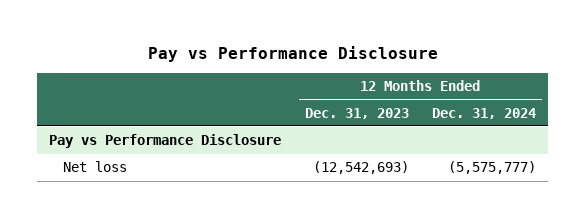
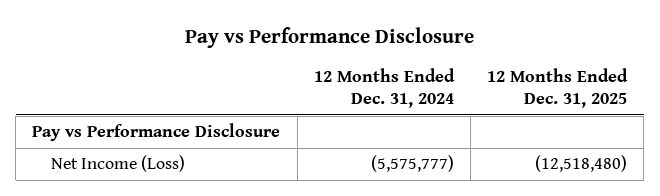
- | 12 Months Ended Dec. 31, 2023 | 12 Months Ended Dec. 31, 2024
+ | 12 Months Ended Dec. 31, 2024 | 12 Months Ended Dec. 31, 2025
- Net loss | (12,542,693) | (5,575,777)
+ Net Income (Loss) | (5,575,777) | (12,518,480)

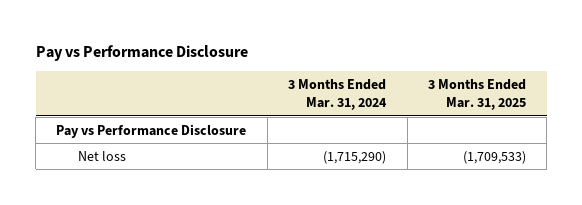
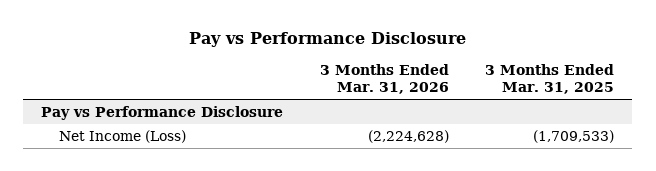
- | 3 Months Ended Mar. 31, 2024 | 3 Months Ended Mar. 31, 2025
+ | 3 Months Ended Mar. 31, 2026 | 3 Months Ended Mar. 31, 2025
- Net loss | (1,715,290) | (1,709,533)
+ Net Income (Loss) | (2,224,628) | (1,709,533)

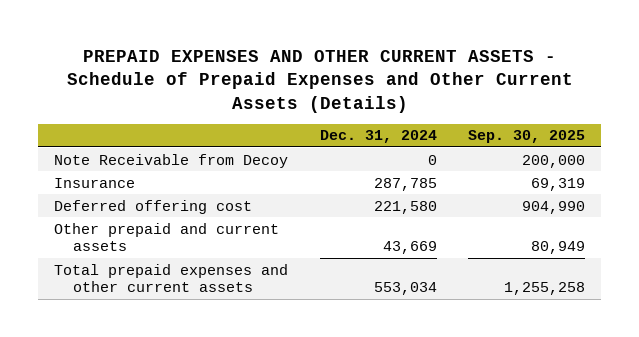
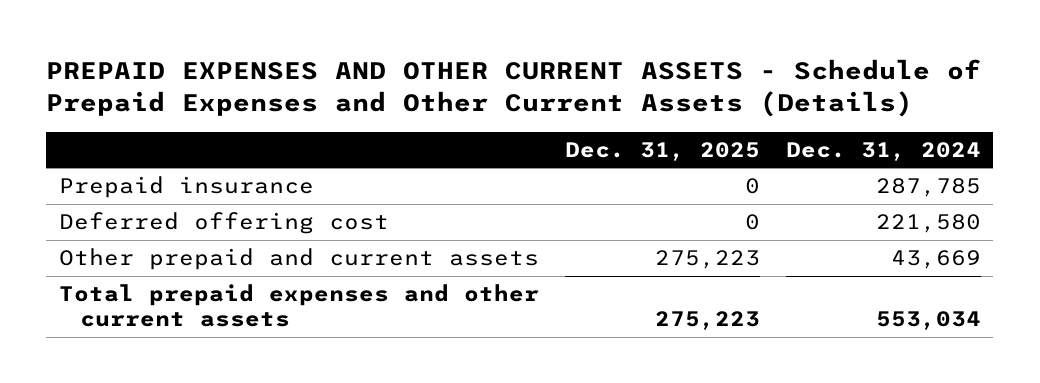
- | Dec. 31, 2024 | Sep. 30, 2025
+ | Dec. 31, 2025 | Dec. 31, 2024
- Note Receivable from Decoy | 0 | 200,000
- Insurance | 287,785 | 69,319
+ Prepaid insurance | 0 | 287,785

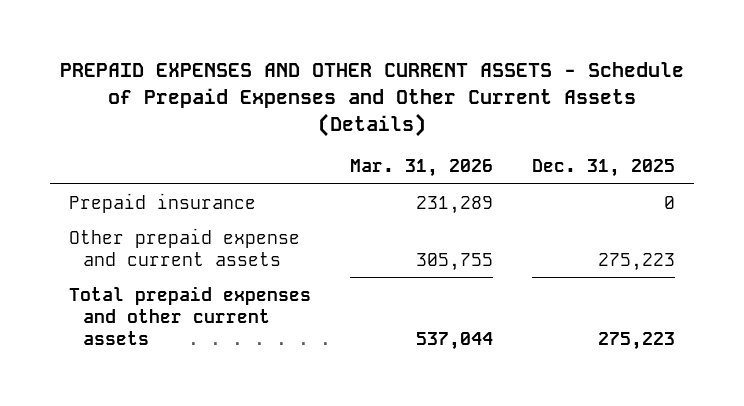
- | Dec. 31, 2025 | Dec. 31, 2024
+ | Mar. 31, 2026 | Dec. 31, 2025
- Deferred offering cost | 0 | 221,580
- Other prepaid and current assets | 275,223 | 43,669
+ Other prepaid expense and current assets | 305,755 | 275,223

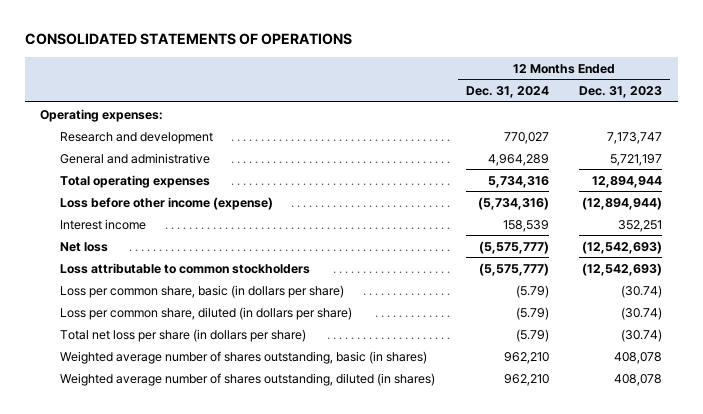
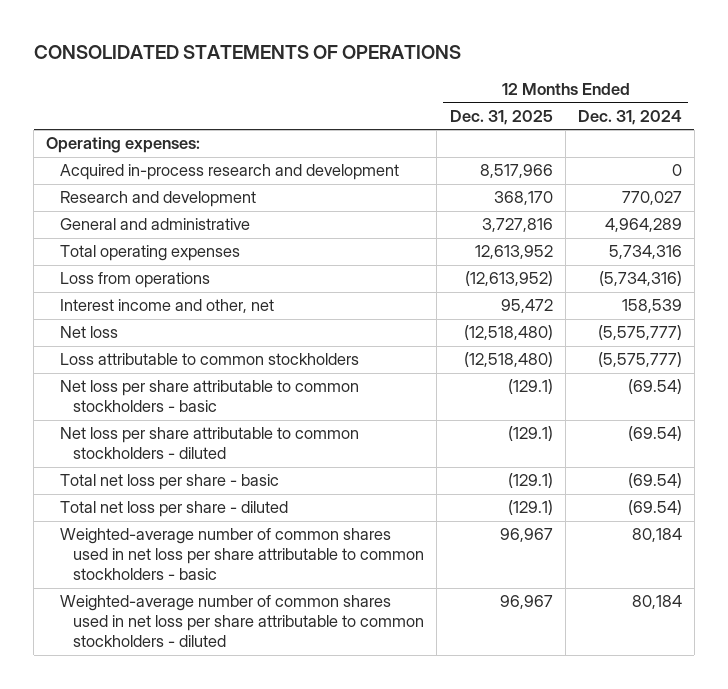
- | 12 Months Ended Dec. 31, 2024 | 12 Months Ended Dec. 31, 2023
+ | 12 Months Ended Dec. 31, 2025 | 12 Months Ended Dec. 31, 2024
+ Acquired in-process research and development | 8,517,966 | 0
- Loss before other income (expense) | (5,734,316) | (12,894,944)
- Interest income | 158,539 | 352,251
+ Loss from operations | (12,613,952) | (5,734,316)
+ Interest income and other, net | 95,472 | 158,539
- Loss per common share, basic (in dollars per share) | (5.79) | (30.74)
- Loss per common share, diluted (in dollars per share) | (5.79) | (30.74)
- Total net loss per share (in dollars per share) | (5.79) | (30.74)
- Weighted average number of shares outstanding, basic (in shares) | 962,210 | 408,078
- Weighted average number of shares outstanding, diluted (in shares) | 962,210 | 408,078
+ Net loss per share attributable to common stockholders - basic | (129.1) | (69.54)
+ Net loss per share attributable to common stockholders - diluted | (129.1) | (69.54)
+ Total net loss per share - basic | (129.1) | (69.54)
+ Total net loss per share - diluted | (129.1) | (69.54)
+ Weighted-average number of common shares used in net loss per share attributable to common stockholders - basic | 96,967 | 80,184
+ Weighted-average number of common shares used in net loss per share attributable to common stockholders - diluted | 96,967 | 80,184

